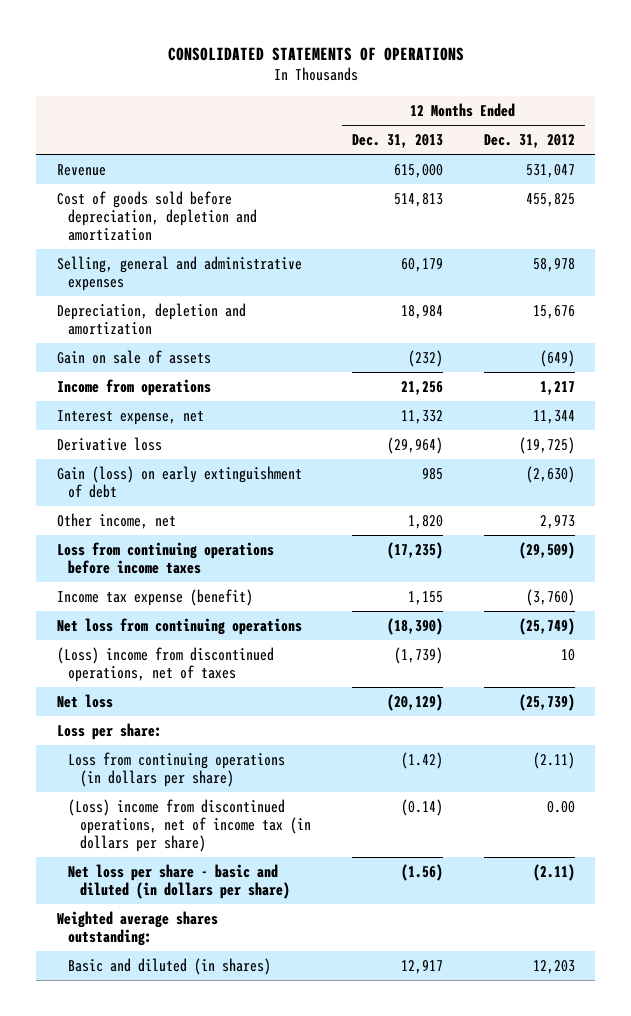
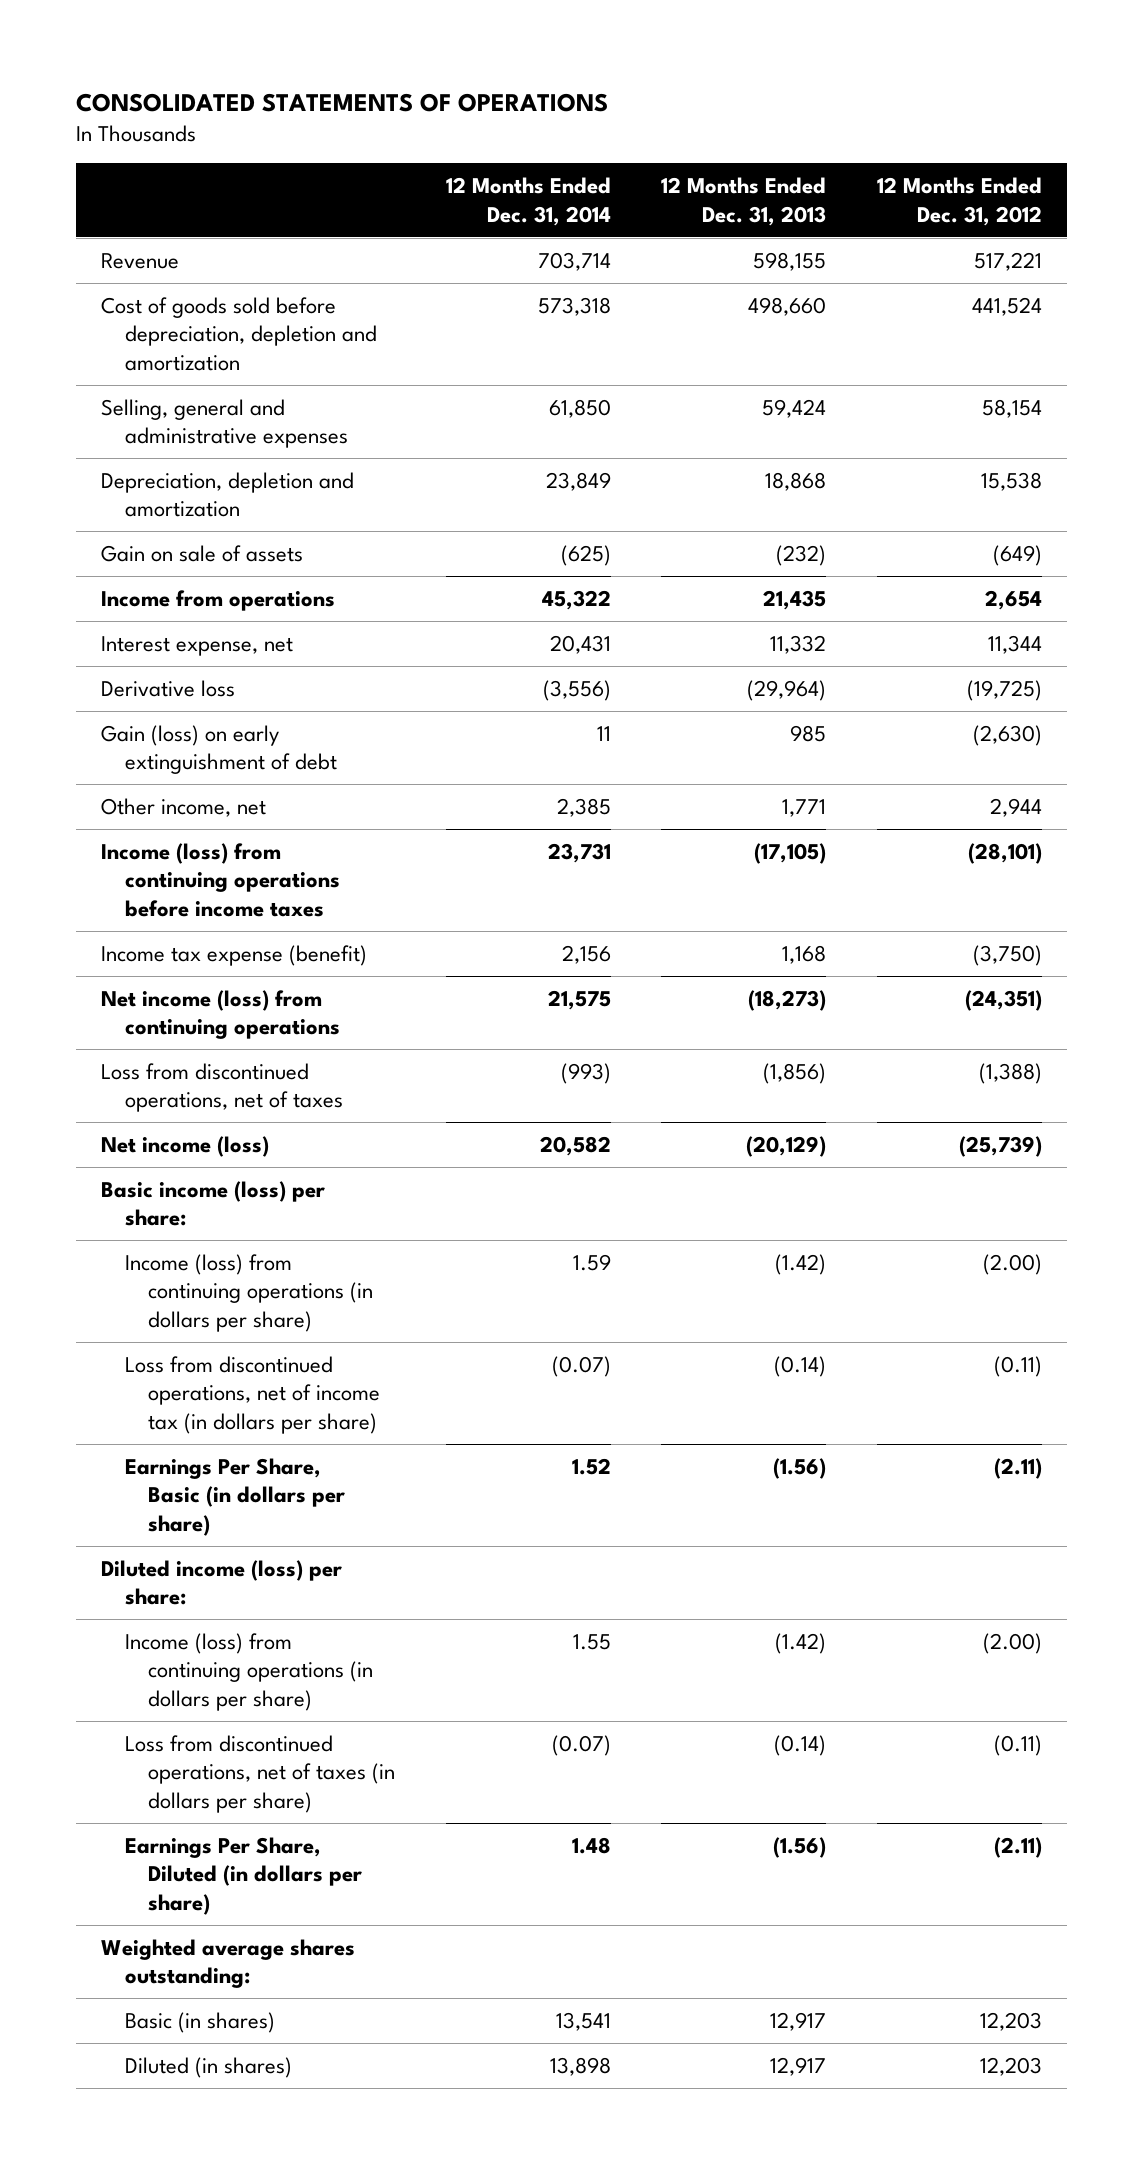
- | 12 Months Ended Dec. 31, 2013 | 12 Months Ended Dec. 31, 2012
+ | 12 Months Ended Dec. 31, 2014 | 12 Months Ended Dec. 31, 2013 | 12 Months Ended Dec. 31, 2012
- Revenue | 615,000 | 531,047
- Cost of goods sold before depreciation, depletion and amortization | 514,813 | 455,825
- Selling, general and administrative expenses | 60,179 | 58,978
- Depreciation, depletion and amortization | 18,984 | 15,676
+ Revenue | 703,714 | 598,155 | 517,221
+ Cost of goods sold before depreciation, depletion and amortization | 573,318 | 498,660 | 441,524
+ Selling, general and administrative expenses | 61,850 | 59,424 | 58,154
+ Depreciation, depletion and amortization | 23,849 | 18,868 | 15,538
- Income from operations | 21,256 | 1,217
+ Income from operations | 45,322 | 21,435 | 2,654
- Other income, net | 1,820 | 2,973
- Loss from continuing operations before income taxes | (17,235) | (29,509)
- Income tax expense (benefit) | 1,155 | (3,760)
- Net loss from continuing operations | (18,390) | (25,749)
- (Loss) income from discontinued operations, net of taxes | (1,739) | 10
- Net loss | (20,129) | (25,739)
- Loss per share:
- Loss from continuing operations (in dollars per share) | (1.42) | (2.11)
- (Loss) income from discontinued operations, net of income tax (in dollars per share) | (0.14) | 0.00
- Net loss per share - basic and diluted (in dollars per share) | (1.56) | (2.11)
+ Other income, net | 2,385 | 1,771 | 2,944
+ Income (loss) from continuing operations before income taxes | 23,731 | (17,105) | (28,101)
+ Income tax expense (benefit) | 2,156 | 1,168 | (3,750)
+ Net income (loss) from continuing operations | 21,575 | (18,273) | (24,351)
+ Loss from discontinued operations, net of taxes | (993) | (1,856) | (1,388)
+ Net income (loss) | 20,582 | (20,129) | (25,739)
+ Basic income (loss) per share:
+ Income (loss) from continuing operations (in dollars per share) | 1.59 | (1.42) | (2.00)
+ Loss from discontinued operations, net of income tax (in dollars per share) | (0.07) | (0.14) | (0.11)
+ Earnings Per Share, Basic (in dollars per share) | 1.52 | (1.56) | (2.11)
+ Diluted income (loss) per share:
+ Income (loss) from continuing operations (in dollars per share) | 1.55 | (1.42) | (2.00)
+ Loss from discontinued operations, net of taxes (in dollars per share) | (0.07) | (0.14) | (0.11)
+ Earnings Per Share, Diluted (in dollars per share) | 1.48 | (1.56) | (2.11)
- Basic and diluted (in shares) | 12,917 | 12,203
+ Basic (in shares) | 13,541 | 12,917 | 12,203
+ Diluted (in shares) | 13,898 | 12,917 | 12,203

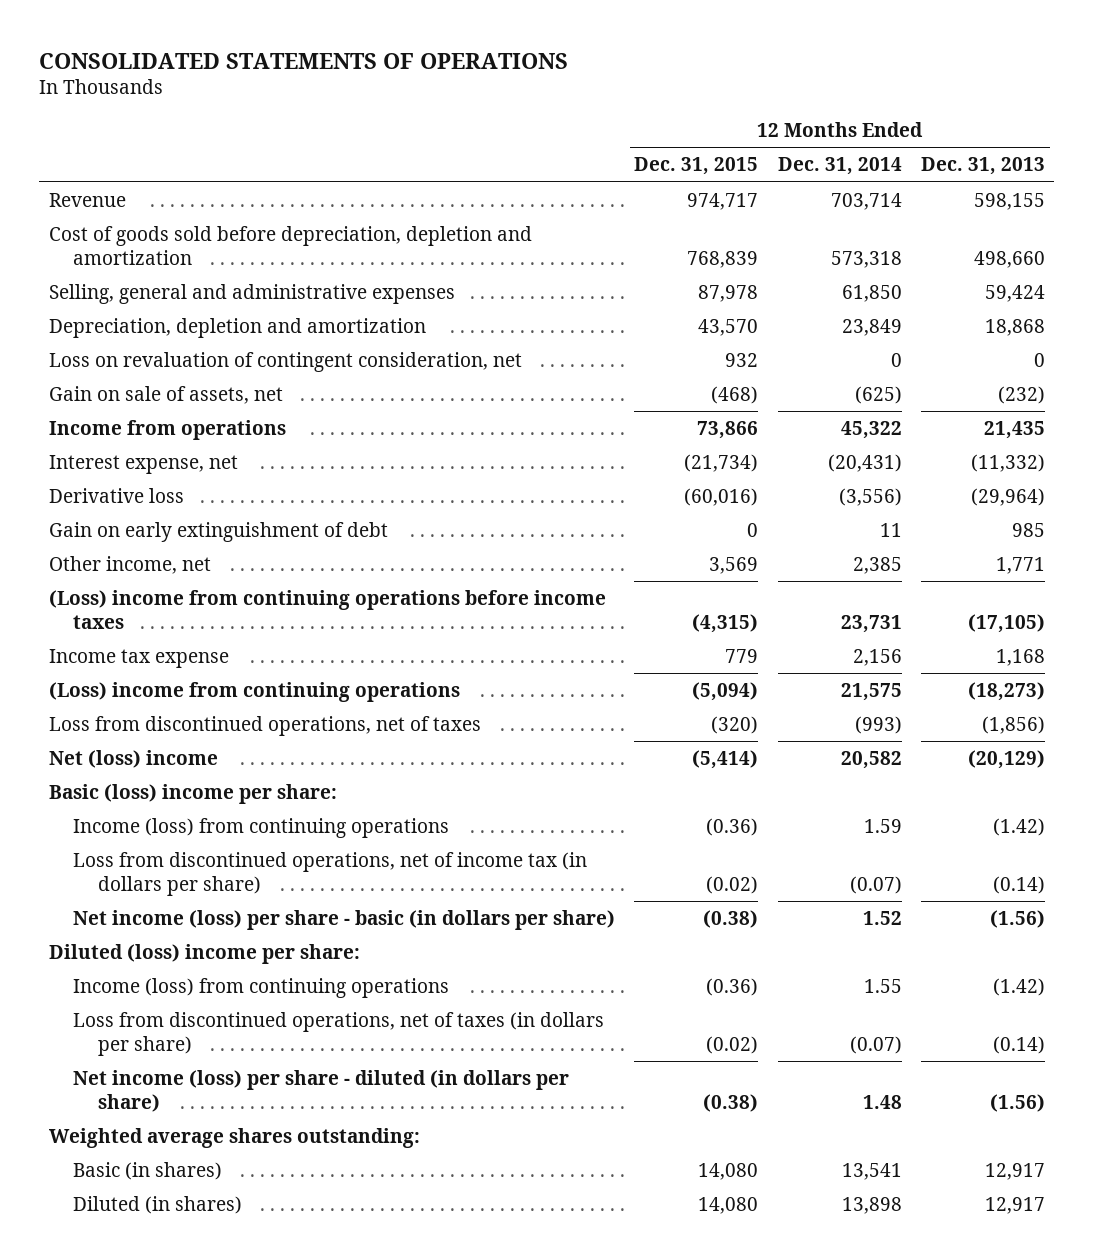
- | 12 Months Ended Dec. 31, 2014 | 12 Months Ended Dec. 31, 2013 | 12 Months Ended Dec. 31, 2012
+ | 12 Months Ended Dec. 31, 2015 | 12 Months Ended Dec. 31, 2014 | 12 Months Ended Dec. 31, 2013
- Gain on sale of assets | (625) | (232) | (649)
+ Loss on revaluation of contingent consideration, net | 932 | 0 | 0
+ Gain on sale of assets, net | (468) | (625) | (232)
- Interest expense, net | 20,431 | 11,332 | 11,344
+ Interest expense, net | (21,734) | (20,431) | (11,332)
- Gain (loss) on early extinguishment of debt | 11 | 985 | (2,630)
+ Gain on early extinguishment of debt | 0 | 11 | 985
- Income (loss) from continuing operations before income taxes | 23,731 | (17,105) | (28,101)
- Income tax expense (benefit) | 2,156 | 1,168 | (3,750)
- Net income (loss) from continuing operations | 21,575 | (18,273) | (24,351)
+ (Loss) income from continuing operations before income taxes | (4,315) | 23,731 | (17,105)
+ Income tax expense | 779 | 2,156 | 1,168
+ (Loss) income from continuing operations | (5,094) | 21,575 | (18,273)
- Net income (loss) | 20,582 | (20,129) | (25,739)
- Basic income (loss) per share:
- Income (loss) from continuing operations (in dollars per share) | 1.59 | (1.42) | (2.00)
+ Net (loss) income | (5,414) | 20,582 | (20,129)
+ Basic (loss) income per share:
+ Income (loss) from continuing operations | (0.36) | 1.59 | (1.42)
- Earnings Per Share, Basic (in dollars per share) | 1.52 | (1.56) | (2.11)
- Diluted income (loss) per share:
- Income (loss) from continuing operations (in dollars per share) | 1.55 | (1.42) | (2.00)
+ Net income (loss) per share - basic (in dollars per share) | (0.38) | 1.52 | (1.56)
+ Diluted (loss) income per share:
+ Income (loss) from continuing operations | (0.36) | 1.55 | (1.42)
- Earnings Per Share, Diluted (in dollars per share) | 1.48 | (1.56) | (2.11)
+ Net income (loss) per share - diluted (in dollars per share) | (0.38) | 1.48 | (1.56)

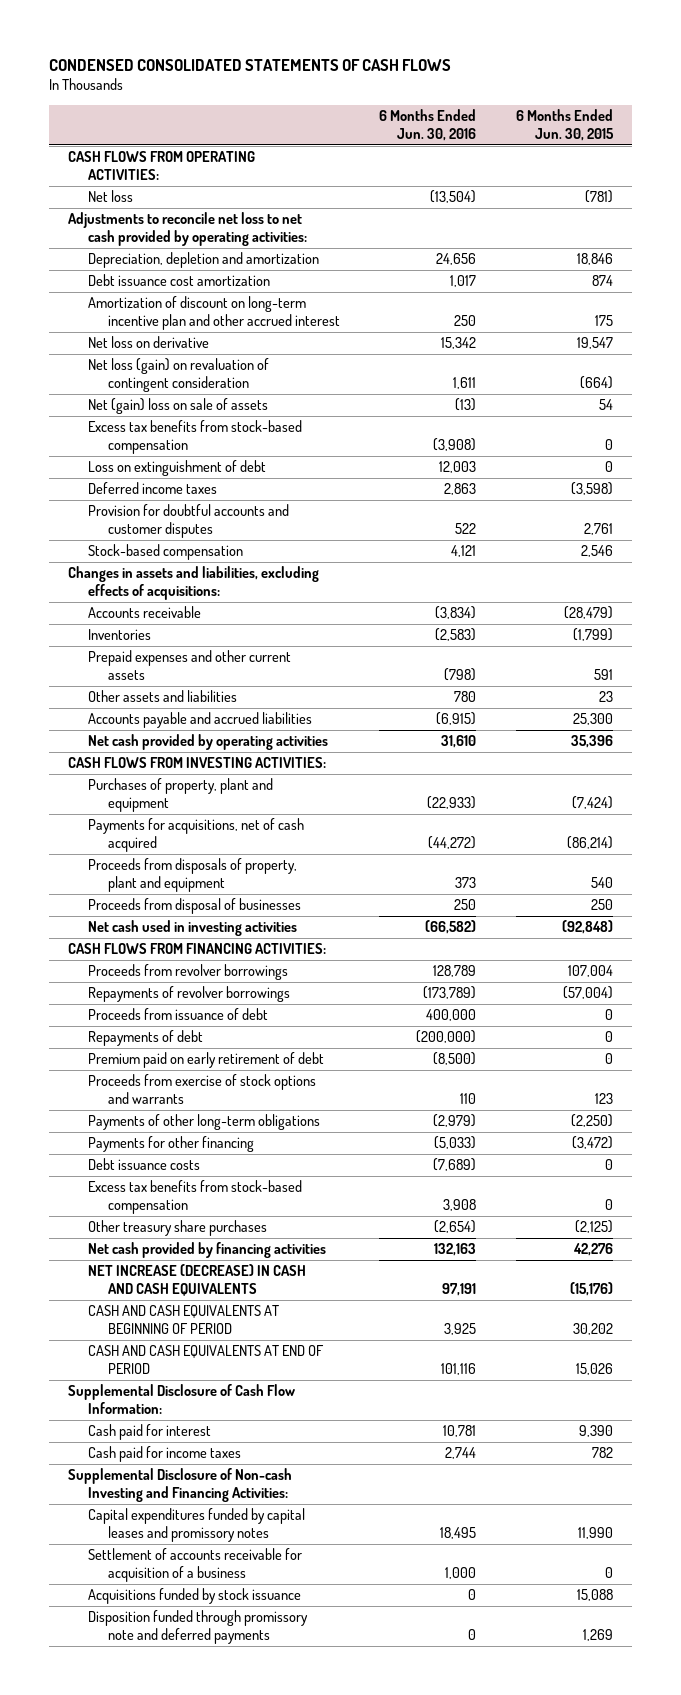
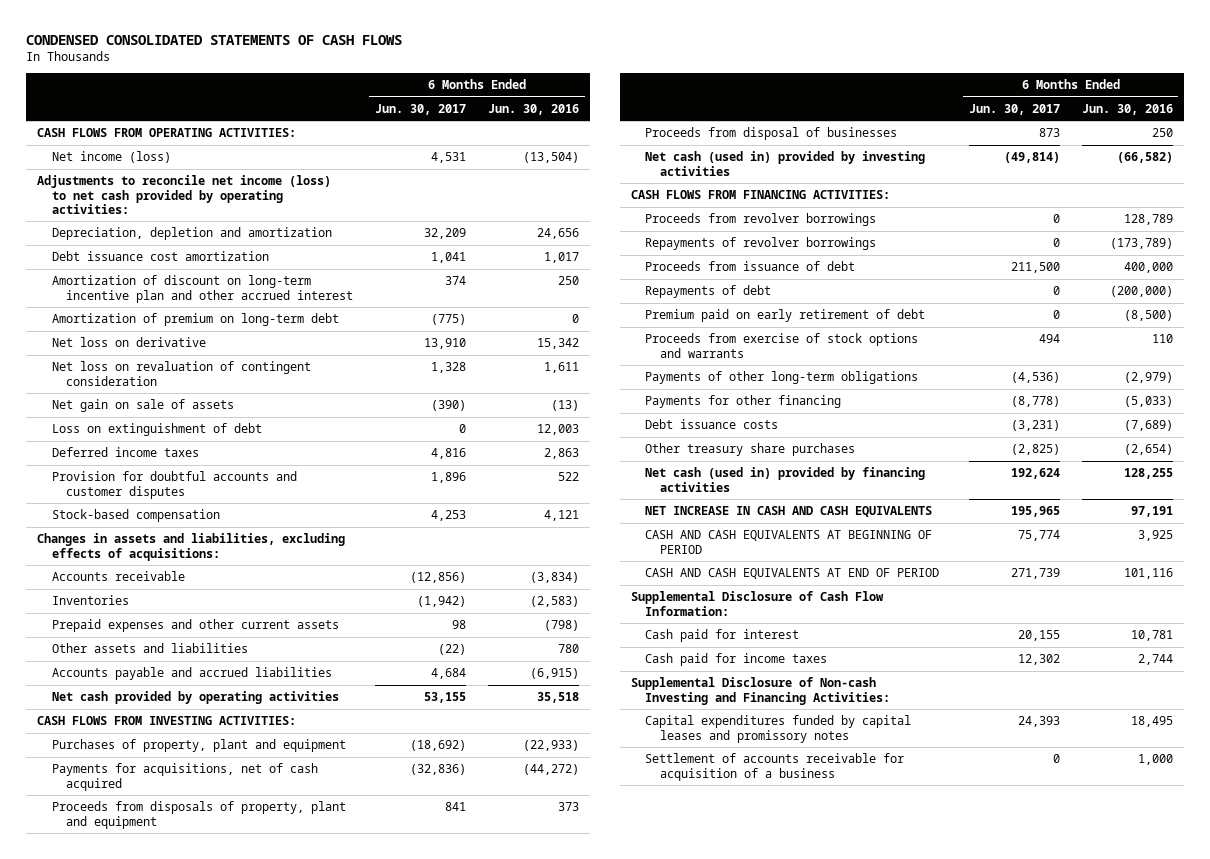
- | 6 Months Ended Jun. 30, 2016 | 6 Months Ended Jun. 30, 2015
+ | 6 Months Ended Jun. 30, 2017 | 6 Months Ended Jun. 30, 2016
- Net loss | (13,504) | (781)
- Adjustments to reconcile net loss to net cash provided by operating activities:
+ Net income (loss) | 4,531 | (13,504)
+ Adjustments to reconcile net income (loss) to net cash provided by operating activities:
+ Amortization of premium on long-term debt | (775) | 0
- Net loss (gain) on revaluation of contingent consideration | 1,611 | (664)
- Net (gain) loss on sale of assets | (13) | 54
- Excess tax benefits from stock-based compensation | (3,908) | 0
+ Net loss on revaluation of contingent consideration | 1,328 | 1,611
+ Net gain on sale of assets | (390) | (13)
- Net cash provided by operating activities | 31,610 | 35,396
+ Net cash provided by operating activities | 53,155 | 35,518
- Net cash used in investing activities | (66,582) | (92,848)
+ Net cash (used in) provided by investing activities | (49,814) | (66,582)
- Excess tax benefits from stock-based compensation | 3,908 | 0
- Net cash provided by financing activities | 132,163 | 42,276
- NET INCREASE (DECREASE) IN CASH AND CASH EQUIVALENTS | 97,191 | (15,176)
+ Net cash (used in) provided by financing activities | 192,624 | 128,255
+ NET INCREASE IN CASH AND CASH EQUIVALENTS | 195,965 | 97,191
- Acquisitions funded by stock issuance | 0 | 15,088
- Disposition funded through promissory note and deferred payments | 0 | 1,269

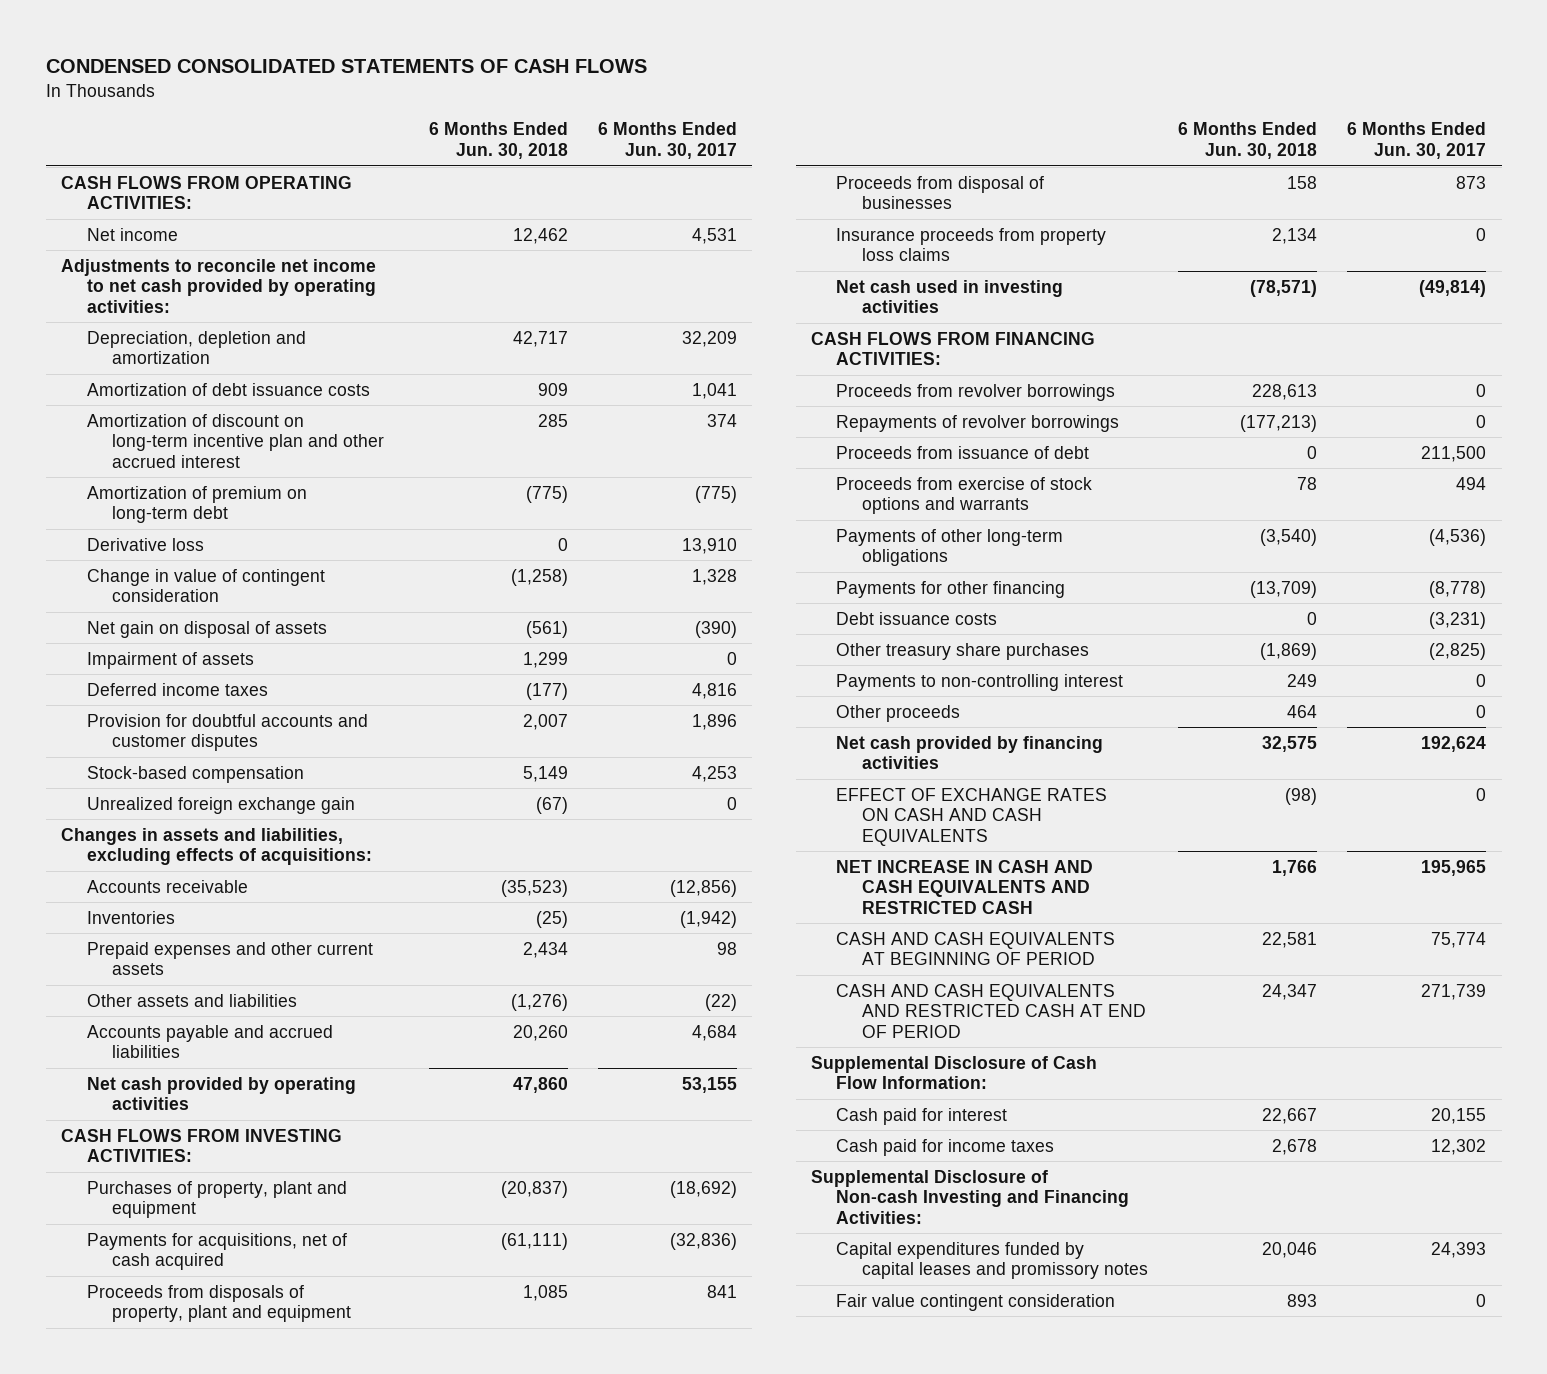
- | 6 Months Ended Jun. 30, 2017 | 6 Months Ended Jun. 30, 2016
+ | 6 Months Ended Jun. 30, 2018 | 6 Months Ended Jun. 30, 2017
- Net income (loss) | 4,531 | (13,504)
- Adjustments to reconcile net income (loss) to net cash provided by operating activities:
+ Net income | 12,462 | 4,531
+ Adjustments to reconcile net income to net cash provided by operating activities:
- Debt issuance cost amortization | 1,041 | 1,017
+ Amortization of debt issuance costs | 909 | 1,041
- Net loss on derivative | 13,910 | 15,342
- Net loss on revaluation of contingent consideration | 1,328 | 1,611
- Net gain on sale of assets | (390) | (13)
- Loss on extinguishment of debt | 0 | 12,003
+ Derivative loss | 0 | 13,910
+ Change in value of contingent consideration | (1,258) | 1,328
+ Net gain on disposal of assets | (561) | (390)
+ Impairment of assets | 1,299 | 0
+ Unrealized foreign exchange gain | (67) | 0
- Net cash (used in) provided by investing activities | (49,814) | (66,582)
+ Insurance proceeds from property loss claims | 2,134 | 0
+ Net cash used in investing activities | (78,571) | (49,814)
- Repayments of debt | 0 | (200,000)
- Premium paid on early retirement of debt | 0 | (8,500)
- Net cash (used in) provided by financing activities | 192,624 | 128,255
- NET INCREASE IN CASH AND CASH EQUIVALENTS | 195,965 | 97,191
+ Payments to non-controlling interest | 249 | 0
+ Other proceeds | 464 | 0
+ Net cash provided by financing activities | 32,575 | 192,624
+ EFFECT OF EXCHANGE RATES ON CASH AND CASH EQUIVALENTS | (98) | 0
+ NET INCREASE IN CASH AND CASH EQUIVALENTS AND RESTRICTED CASH | 1,766 | 195,965
- CASH AND CASH EQUIVALENTS AT END OF PERIOD | 271,739 | 101,116
+ CASH AND CASH EQUIVALENTS AND RESTRICTED CASH AT END OF PERIOD | 24,347 | 271,739
- Settlement of accounts receivable for acquisition of a business | 0 | 1,000
+ Fair value contingent consideration | 893 | 0

